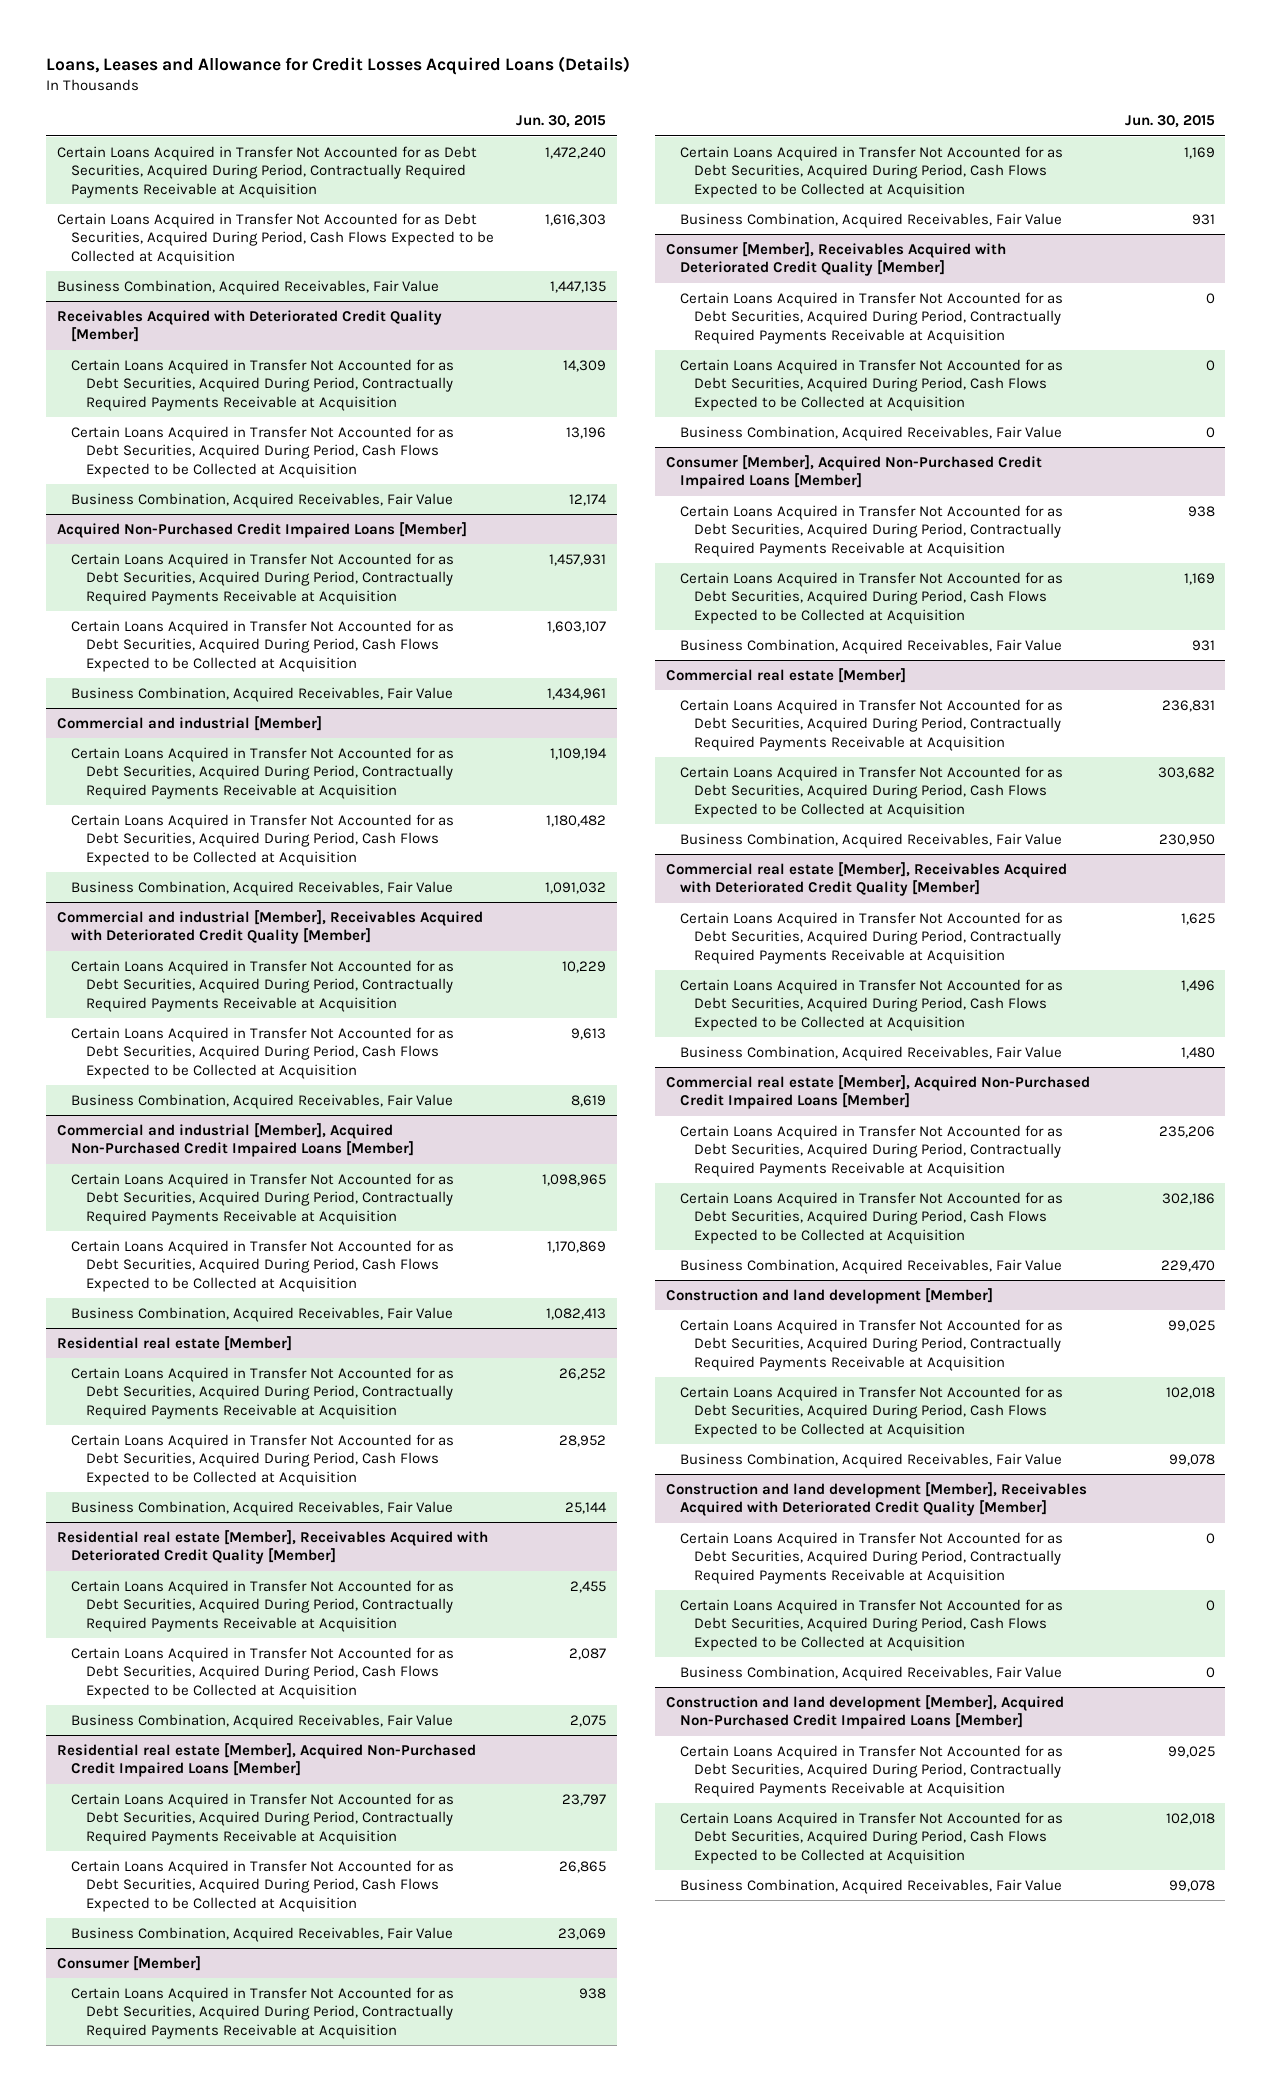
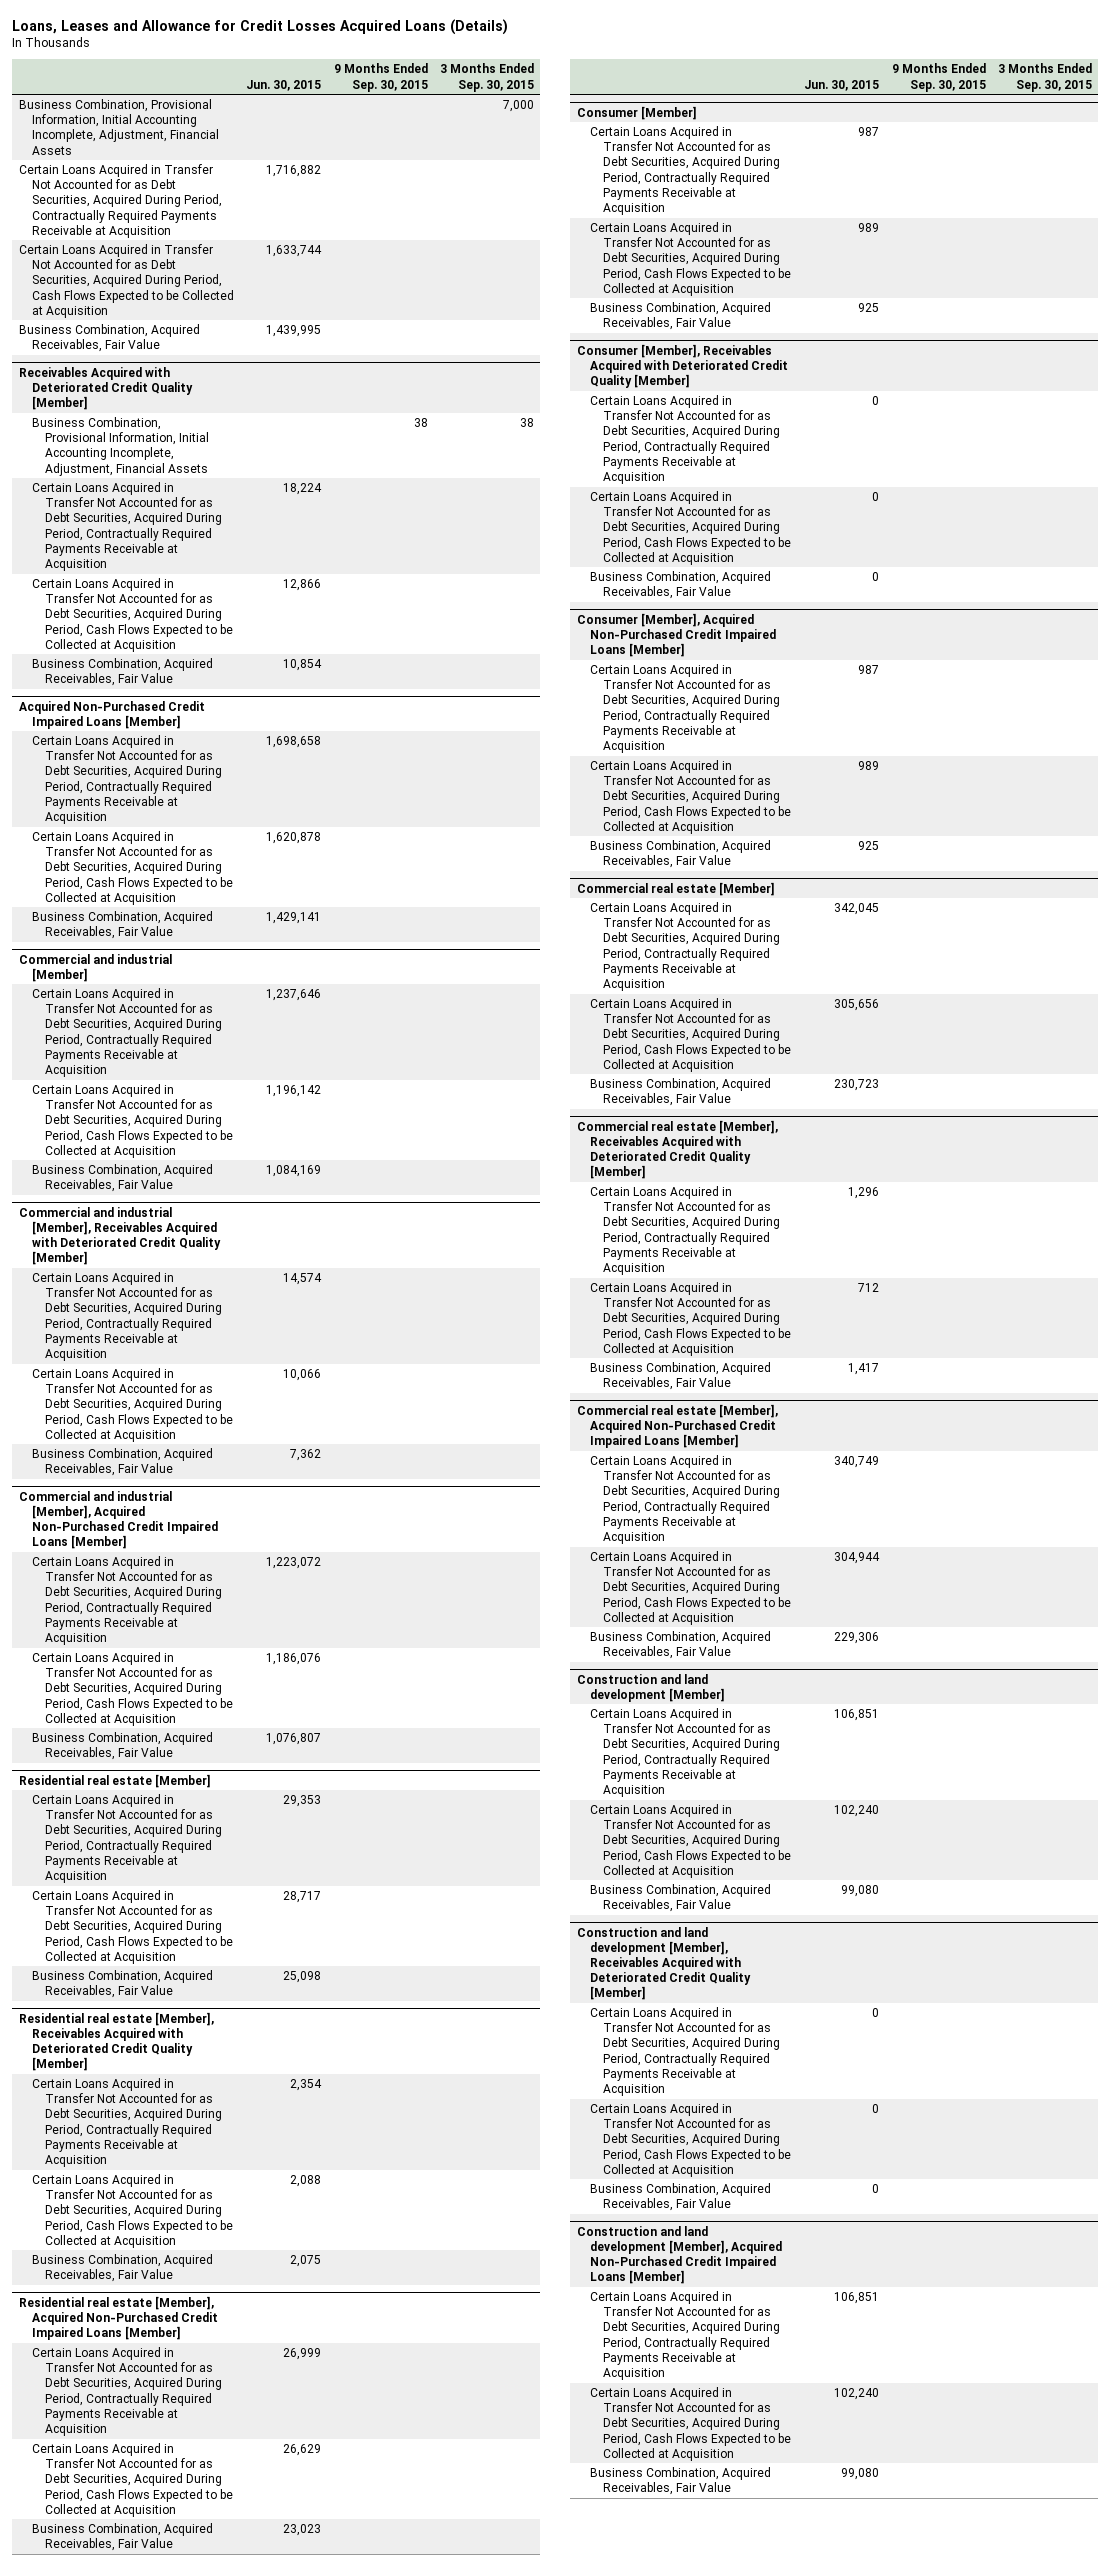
- | Jun. 30, 2015
+ | Jun. 30, 2015 | 9 Months Ended Sep. 30, 2015 | 3 Months Ended Sep. 30, 2015
- Certain Loans Acquired in Transfer Not Accounted for as Debt Securities, Acquired During Period, Contractually Required Payments Receivable at Acquisition | 1,472,240
- Certain Loans Acquired in Transfer Not Accounted for as Debt Securities, Acquired During Period, Cash Flows Expected to be Collected at Acquisition | 1,616,303
- Business Combination, Acquired Receivables, Fair Value | 1,447,135
+ Business Combination, Provisional Information, Initial Accounting Incomplete, Adjustment, Financial Assets | | | 7,000
+ Certain Loans Acquired in Transfer Not Accounted for as Debt Securities, Acquired During Period, Contractually Required Payments Receivable at Acquisition | 1,716,882 | |
+ Certain Loans Acquired in Transfer Not Accounted for as Debt Securities, Acquired During Period, Cash Flows Expected to be Collected at Acquisition | 1,633,744 | |
+ Business Combination, Acquired Receivables, Fair Value | 1,439,995 | |
@ Receivables Acquired with Deteriorated Credit Quality [Member]
- Certain Loans Acquired in Transfer Not Accounted for as Debt Securities, Acquired During Period, Contractually Required Payments Receivable at Acquisition | 14,309
- Certain Loans Acquired in Transfer Not Accounted for as Debt Securities, Acquired During Period, Cash Flows Expected to be Collected at Acquisition | 13,196
- Business Combination, Acquired Receivables, Fair Value | 12,174
+ Business Combination, Provisional Information, Initial Accounting Incomplete, Adjustment, Financial Assets | | 38 | 38
+ Certain Loans Acquired in Transfer Not Accounted for as Debt Securities, Acquired During Period, Contractually Required Payments Receivable at Acquisition | 18,224 | |
+ Certain Loans Acquired in Transfer Not Accounted for as Debt Securities, Acquired During Period, Cash Flows Expected to be Collected at Acquisition | 12,866 | |
+ Business Combination, Acquired Receivables, Fair Value | 10,854 | |
@ Acquired Non-Purchased Credit Impaired Loans [Member]
- Certain Loans Acquired in Transfer Not Accounted for as Debt Securities, Acquired During Period, Contractually Required Payments Receivable at Acquisition | 1,457,931
- Certain Loans Acquired in Transfer Not Accounted for as Debt Securities, Acquired During Period, Cash Flows Expected to be Collected at Acquisition | 1,603,107
- Business Combination, Acquired Receivables, Fair Value | 1,434,961
+ Certain Loans Acquired in Transfer Not Accounted for as Debt Securities, Acquired During Period, Contractually Required Payments Receivable at Acquisition | 1,698,658 | |
+ Certain Loans Acquired in Transfer Not Accounted for as Debt Securities, Acquired During Period, Cash Flows Expected to be Collected at Acquisition | 1,620,878 | |
+ Business Combination, Acquired Receivables, Fair Value | 1,429,141 | |
@ Commercial and industrial [Member]
- Certain Loans Acquired in Transfer Not Accounted for as Debt Securities, Acquired During Period, Contractually Required Payments Receivable at Acquisition | 1,109,194
- Certain Loans Acquired in Transfer Not Accounted for as Debt Securities, Acquired During Period, Cash Flows Expected to be Collected at Acquisition | 1,180,482
- Business Combination, Acquired Receivables, Fair Value | 1,091,032
+ Certain Loans Acquired in Transfer Not Accounted for as Debt Securities, Acquired During Period, Contractually Required Payments Receivable at Acquisition | 1,237,646 | |
+ Certain Loans Acquired in Transfer Not Accounted for as Debt Securities, Acquired During Period, Cash Flows Expected to be Collected at Acquisition | 1,196,142 | |
+ Business Combination, Acquired Receivables, Fair Value | 1,084,169 | |
@ Commercial and industrial [Member], Receivables Acquired with Deteriorated Credit Quality [Member]
- Certain Loans Acquired in Transfer Not Accounted for as Debt Securities, Acquired During Period, Contractually Required Payments Receivable at Acquisition | 10,229
- Certain Loans Acquired in Transfer Not Accounted for as Debt Securities, Acquired During Period, Cash Flows Expected to be Collected at Acquisition | 9,613
- Business Combination, Acquired Receivables, Fair Value | 8,619
+ Certain Loans Acquired in Transfer Not Accounted for as Debt Securities, Acquired During Period, Contractually Required Payments Receivable at Acquisition | 14,574 | |
+ Certain Loans Acquired in Transfer Not Accounted for as Debt Securities, Acquired During Period, Cash Flows Expected to be Collected at Acquisition | 10,066 | |
+ Business Combination, Acquired Receivables, Fair Value | 7,362 | |
@ Commercial and industrial [Member], Acquired Non-Purchased Credit Impaired Loans [Member]
- Certain Loans Acquired in Transfer Not Accounted for as Debt Securities, Acquired During Period, Contractually Required Payments Receivable at Acquisition | 1,098,965
- Certain Loans Acquired in Transfer Not Accounted for as Debt Securities, Acquired During Period, Cash Flows Expected to be Collected at Acquisition | 1,170,869
- Business Combination, Acquired Receivables, Fair Value | 1,082,413
+ Certain Loans Acquired in Transfer Not Accounted for as Debt Securities, Acquired During Period, Contractually Required Payments Receivable at Acquisition | 1,223,072 | |
+ Certain Loans Acquired in Transfer Not Accounted for as Debt Securities, Acquired During Period, Cash Flows Expected to be Collected at Acquisition | 1,186,076 | |
+ Business Combination, Acquired Receivables, Fair Value | 1,076,807 | |
@ Residential real estate [Member]
- Certain Loans Acquired in Transfer Not Accounted for as Debt Securities, Acquired During Period, Contractually Required Payments Receivable at Acquisition | 26,252
- Certain Loans Acquired in Transfer Not Accounted for as Debt Securities, Acquired During Period, Cash Flows Expected to be Collected at Acquisition | 28,952
- Business Combination, Acquired Receivables, Fair Value | 25,144
+ Certain Loans Acquired in Transfer Not Accounted for as Debt Securities, Acquired During Period, Contractually Required Payments Receivable at Acquisition | 29,353 | |
+ Certain Loans Acquired in Transfer Not Accounted for as Debt Securities, Acquired During Period, Cash Flows Expected to be Collected at Acquisition | 28,717 | |
+ Business Combination, Acquired Receivables, Fair Value | 25,098 | |
@ Residential real estate [Member], Receivables Acquired with Deteriorated Credit Quality [Member]
- Certain Loans Acquired in Transfer Not Accounted for as Debt Securities, Acquired During Period, Contractually Required Payments Receivable at Acquisition | 2,455
- Certain Loans Acquired in Transfer Not Accounted for as Debt Securities, Acquired During Period, Cash Flows Expected to be Collected at Acquisition | 2,087
+ Certain Loans Acquired in Transfer Not Accounted for as Debt Securities, Acquired During Period, Contractually Required Payments Receivable at Acquisition | 2,354 | |
+ Certain Loans Acquired in Transfer Not Accounted for as Debt Securities, Acquired During Period, Cash Flows Expected to be Collected at Acquisition | 2,088 | |
@ Residential real estate [Member], Acquired Non-Purchased Credit Impaired Loans [Member]
- Certain Loans Acquired in Transfer Not Accounted for as Debt Securities, Acquired During Period, Contractually Required Payments Receivable at Acquisition | 23,797
- Certain Loans Acquired in Transfer Not Accounted for as Debt Securities, Acquired During Period, Cash Flows Expected to be Collected at Acquisition | 26,865
- Business Combination, Acquired Receivables, Fair Value | 23,069
+ Certain Loans Acquired in Transfer Not Accounted for as Debt Securities, Acquired During Period, Contractually Required Payments Receivable at Acquisition | 26,999 | |
+ Certain Loans Acquired in Transfer Not Accounted for as Debt Securities, Acquired During Period, Cash Flows Expected to be Collected at Acquisition | 26,629 | |
+ Business Combination, Acquired Receivables, Fair Value | 23,023 | |
@ Consumer [Member]
- Certain Loans Acquired in Transfer Not Accounted for as Debt Securities, Acquired During Period, Contractually Required Payments Receivable at Acquisition | 938
- Certain Loans Acquired in Transfer Not Accounted for as Debt Securities, Acquired During Period, Cash Flows Expected to be Collected at Acquisition | 1,169
- Business Combination, Acquired Receivables, Fair Value | 931
+ Certain Loans Acquired in Transfer Not Accounted for as Debt Securities, Acquired During Period, Contractually Required Payments Receivable at Acquisition | 987 | |
+ Certain Loans Acquired in Transfer Not Accounted for as Debt Securities, Acquired During Period, Cash Flows Expected to be Collected at Acquisition | 989 | |
+ Business Combination, Acquired Receivables, Fair Value | 925 | |
@ Consumer [Member], Acquired Non-Purchased Credit Impaired Loans [Member]
- Certain Loans Acquired in Transfer Not Accounted for as Debt Securities, Acquired During Period, Contractually Required Payments Receivable at Acquisition | 938
- Certain Loans Acquired in Transfer Not Accounted for as Debt Securities, Acquired During Period, Cash Flows Expected to be Collected at Acquisition | 1,169
- Business Combination, Acquired Receivables, Fair Value | 931
+ Certain Loans Acquired in Transfer Not Accounted for as Debt Securities, Acquired During Period, Contractually Required Payments Receivable at Acquisition | 987 | |
+ Certain Loans Acquired in Transfer Not Accounted for as Debt Securities, Acquired During Period, Cash Flows Expected to be Collected at Acquisition | 989 | |
+ Business Combination, Acquired Receivables, Fair Value | 925 | |
@ Commercial real estate [Member]
- Certain Loans Acquired in Transfer Not Accounted for as Debt Securities, Acquired During Period, Contractually Required Payments Receivable at Acquisition | 236,831
- Certain Loans Acquired in Transfer Not Accounted for as Debt Securities, Acquired During Period, Cash Flows Expected to be Collected at Acquisition | 303,682
- Business Combination, Acquired Receivables, Fair Value | 230,950
+ Certain Loans Acquired in Transfer Not Accounted for as Debt Securities, Acquired During Period, Contractually Required Payments Receivable at Acquisition | 342,045 | |
+ Certain Loans Acquired in Transfer Not Accounted for as Debt Securities, Acquired During Period, Cash Flows Expected to be Collected at Acquisition | 305,656 | |
+ Business Combination, Acquired Receivables, Fair Value | 230,723 | |
@ Commercial real estate [Member], Receivables Acquired with Deteriorated Credit Quality [Member]
- Certain Loans Acquired in Transfer Not Accounted for as Debt Securities, Acquired During Period, Contractually Required Payments Receivable at Acquisition | 1,625
- Certain Loans Acquired in Transfer Not Accounted for as Debt Securities, Acquired During Period, Cash Flows Expected to be Collected at Acquisition | 1,496
- Business Combination, Acquired Receivables, Fair Value | 1,480
+ Certain Loans Acquired in Transfer Not Accounted for as Debt Securities, Acquired During Period, Contractually Required Payments Receivable at Acquisition | 1,296 | |
+ Certain Loans Acquired in Transfer Not Accounted for as Debt Securities, Acquired During Period, Cash Flows Expected to be Collected at Acquisition | 712 | |
+ Business Combination, Acquired Receivables, Fair Value | 1,417 | |
@ Commercial real estate [Member], Acquired Non-Purchased Credit Impaired Loans [Member]
- Certain Loans Acquired in Transfer Not Accounted for as Debt Securities, Acquired During Period, Contractually Required Payments Receivable at Acquisition | 235,206
- Certain Loans Acquired in Transfer Not Accounted for as Debt Securities, Acquired During Period, Cash Flows Expected to be Collected at Acquisition | 302,186
- Business Combination, Acquired Receivables, Fair Value | 229,470
+ Certain Loans Acquired in Transfer Not Accounted for as Debt Securities, Acquired During Period, Contractually Required Payments Receivable at Acquisition | 340,749 | |
+ Certain Loans Acquired in Transfer Not Accounted for as Debt Securities, Acquired During Period, Cash Flows Expected to be Collected at Acquisition | 304,944 | |
+ Business Combination, Acquired Receivables, Fair Value | 229,306 | |
@ Construction and land development [Member]
- Certain Loans Acquired in Transfer Not Accounted for as Debt Securities, Acquired During Period, Contractually Required Payments Receivable at Acquisition | 99,025
- Certain Loans Acquired in Transfer Not Accounted for as Debt Securities, Acquired During Period, Cash Flows Expected to be Collected at Acquisition | 102,018
- Business Combination, Acquired Receivables, Fair Value | 99,078
+ Certain Loans Acquired in Transfer Not Accounted for as Debt Securities, Acquired During Period, Contractually Required Payments Receivable at Acquisition | 106,851 | |
+ Certain Loans Acquired in Transfer Not Accounted for as Debt Securities, Acquired During Period, Cash Flows Expected to be Collected at Acquisition | 102,240 | |
+ Business Combination, Acquired Receivables, Fair Value | 99,080 | |
@ Construction and land development [Member], Acquired Non-Purchased Credit Impaired Loans [Member]
- Certain Loans Acquired in Transfer Not Accounted for as Debt Securities, Acquired During Period, Contractually Required Payments Receivable at Acquisition | 99,025
- Certain Loans Acquired in Transfer Not Accounted for as Debt Securities, Acquired During Period, Cash Flows Expected to be Collected at Acquisition | 102,018
- Business Combination, Acquired Receivables, Fair Value | 99,078
+ Certain Loans Acquired in Transfer Not Accounted for as Debt Securities, Acquired During Period, Contractually Required Payments Receivable at Acquisition | 106,851 | |
+ Certain Loans Acquired in Transfer Not Accounted for as Debt Securities, Acquired During Period, Cash Flows Expected to be Collected at Acquisition | 102,240 | |
+ Business Combination, Acquired Receivables, Fair Value | 99,080 | |

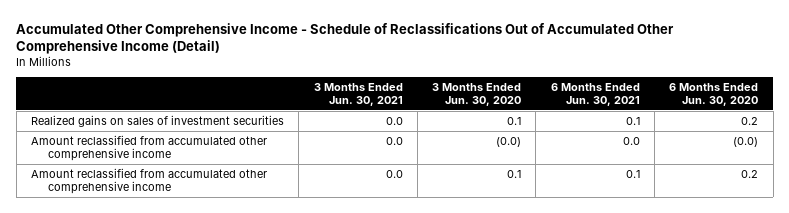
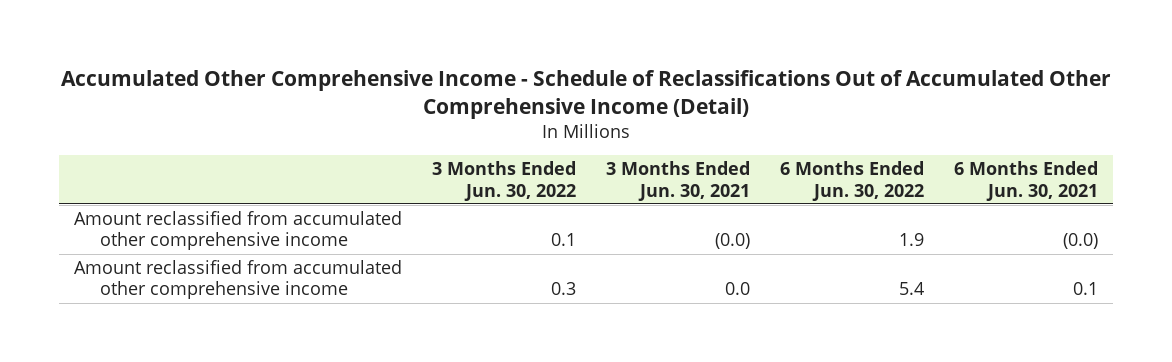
- | 3 Months Ended Jun. 30, 2021 | 3 Months Ended Jun. 30, 2020 | 6 Months Ended Jun. 30, 2021 | 6 Months Ended Jun. 30, 2020
+ | 3 Months Ended Jun. 30, 2022 | 3 Months Ended Jun. 30, 2021 | 6 Months Ended Jun. 30, 2022 | 6 Months Ended Jun. 30, 2021
- Realized gains on sales of investment securities | 0.0 | 0.1 | 0.1 | 0.2
- Amount reclassified from accumulated other comprehensive income | 0.0 | (0.0) | 0.0 | (0.0)
+ Amount reclassified from accumulated other comprehensive income | 0.1 | (0.0) | 1.9 | (0.0)

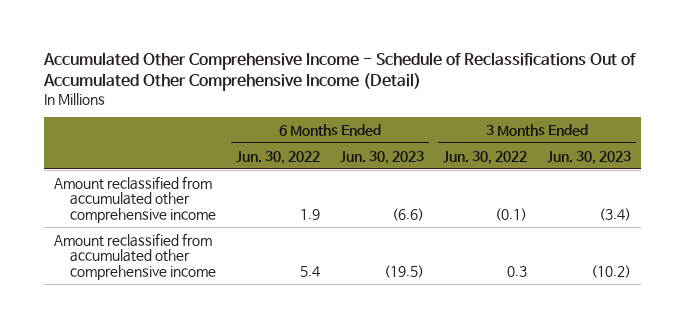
- | 3 Months Ended Jun. 30, 2022 | 3 Months Ended Jun. 30, 2021 | 6 Months Ended Jun. 30, 2022 | 6 Months Ended Jun. 30, 2021
+ | 6 Months Ended Jun. 30, 2022 | 6 Months Ended Jun. 30, 2023 | 3 Months Ended Jun. 30, 2022 | 3 Months Ended Jun. 30, 2023
- Amount reclassified from accumulated other comprehensive income | 0.1 | (0.0) | 1.9 | (0.0)
+ Amount reclassified from accumulated other comprehensive income | 1.9 | (6.6) | (0.1) | (3.4)

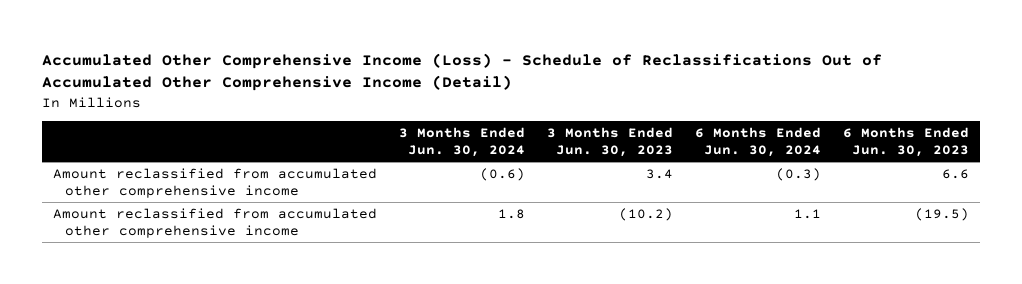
- Accumulated Other Comprehensive Income - Schedule of Reclassifications Out of Accumulated Other Comprehensive Income (Detail)
+ Accumulated Other Comprehensive Income (Loss) - Schedule of Reclassifications Out of Accumulated Other Comprehensive Income (Detail)
- | 6 Months Ended Jun. 30, 2022 | 6 Months Ended Jun. 30, 2023 | 3 Months Ended Jun. 30, 2022 | 3 Months Ended Jun. 30, 2023
+ | 3 Months Ended Jun. 30, 2024 | 3 Months Ended Jun. 30, 2023 | 6 Months Ended Jun. 30, 2024 | 6 Months Ended Jun. 30, 2023
- Amount reclassified from accumulated other comprehensive income | 1.9 | (6.6) | (0.1) | (3.4)
+ Amount reclassified from accumulated other comprehensive income | (0.6) | 3.4 | (0.3) | 6.6

